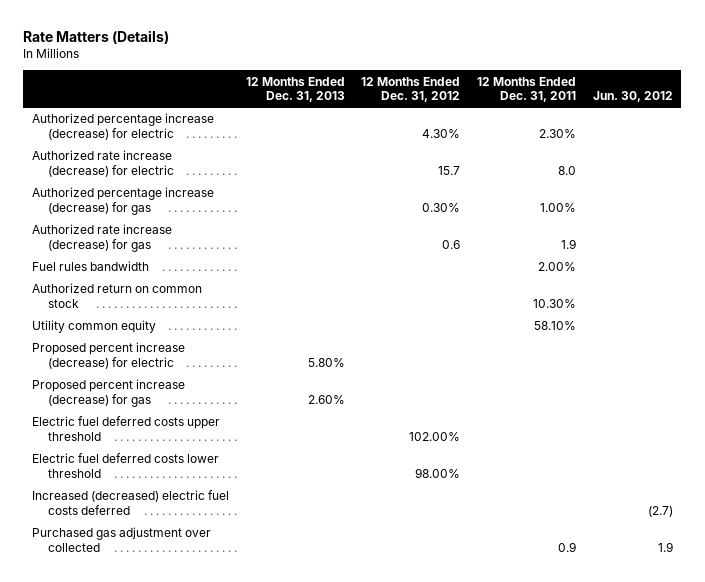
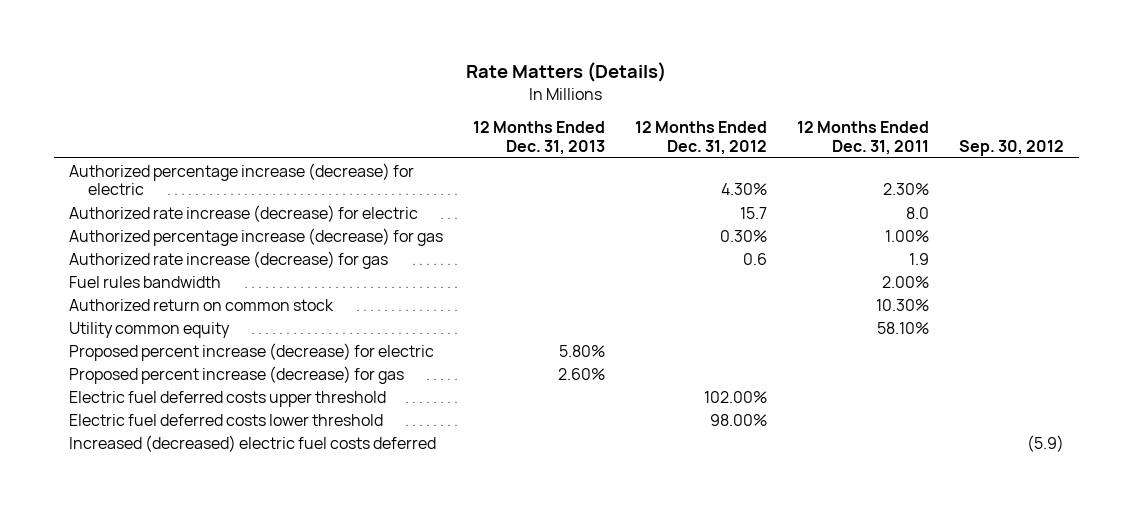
- | 12 Months Ended Dec. 31, 2013 | 12 Months Ended Dec. 31, 2012 | 12 Months Ended Dec. 31, 2011 | Jun. 30, 2012
+ | 12 Months Ended Dec. 31, 2013 | 12 Months Ended Dec. 31, 2012 | 12 Months Ended Dec. 31, 2011 | Sep. 30, 2012
- Purchased gas adjustment over collected | | | 0.9 | 1.9

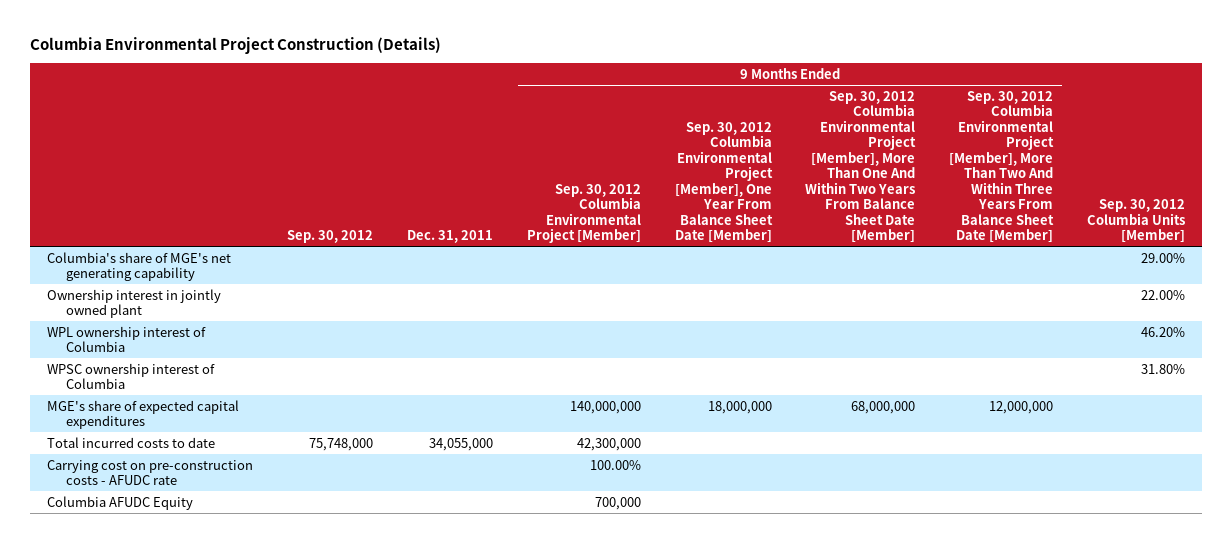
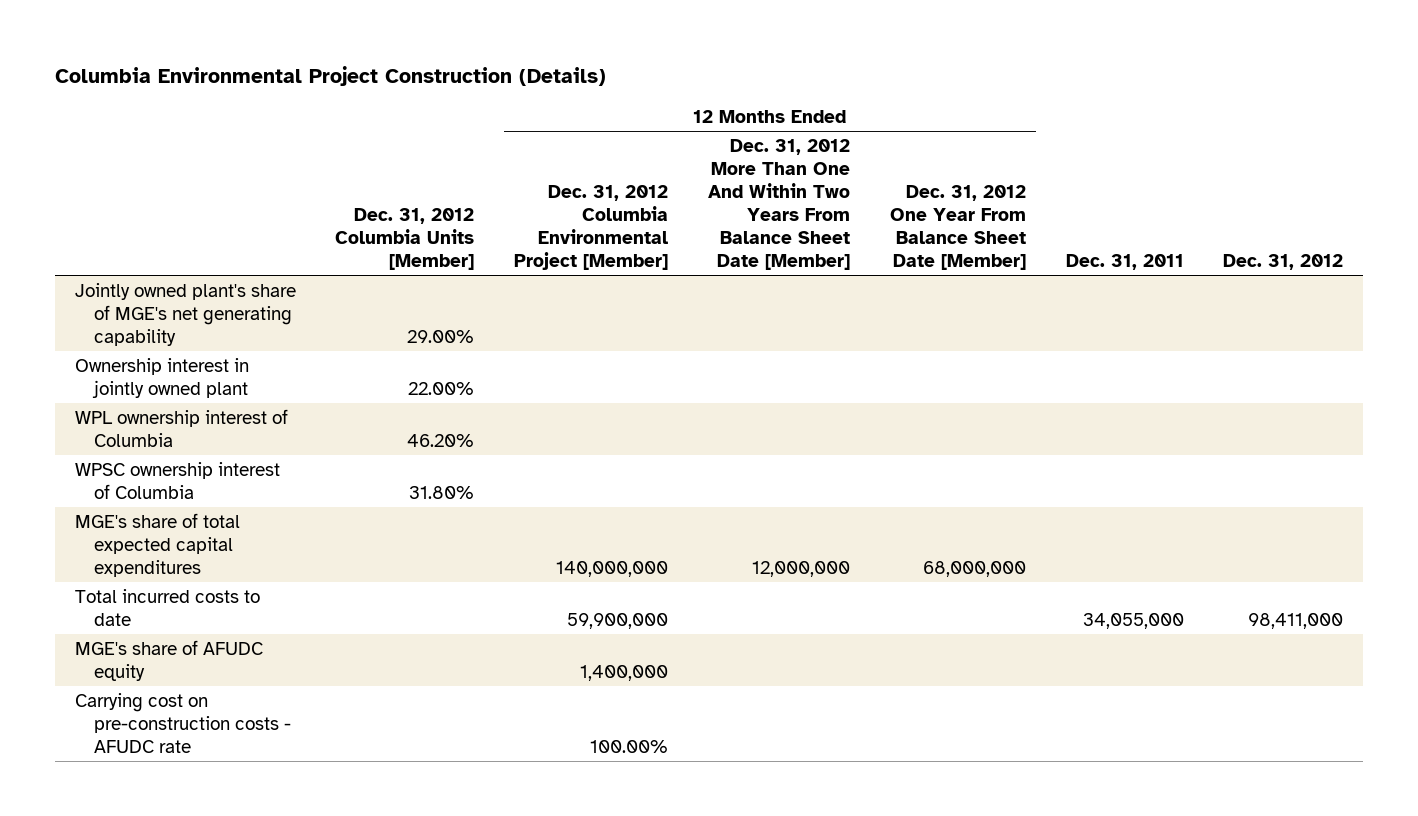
- | Sep. 30, 2012 | Dec. 31, 2011 | 9 Months Ended Sep. 30, 2012 Columbia Environmental Project [Member] | 9 Months Ended Sep. 30, 2012 Columbia Environmental Project [Member], One Year From Balance Sheet Date [Member] | 9 Months Ended Sep. 30, 2012 Columbia Environmental Project [Member], More Than One And Within Two Years From Balance Sheet Date [Member] | 9 Months Ended Sep. 30, 2012 Columbia Environmental Project [Member], More Than Two And Within Three Years From Balance Sheet Date [Member] | Sep. 30, 2012 Columbia Units [Member]
+ | Dec. 31, 2012 Columbia Units [Member] | 12 Months Ended Dec. 31, 2012 Columbia Environmental Project [Member] | 12 Months Ended Dec. 31, 2012 More Than One And Within Two Years From Balance Sheet Date [Member] | 12 Months Ended Dec. 31, 2012 One Year From Balance Sheet Date [Member] | Dec. 31, 2011 | Dec. 31, 2012
- Columbia's share of MGE's net generating capability | | | | | | | 29.00%
+ Jointly owned plant's share of MGE's net generating capability | 29.00% | | | | |
- MGE's share of expected capital expenditures | | | 140,000,000 | 18,000,000 | 68,000,000 | 12,000,000 |
+ MGE's share of total expected capital expenditures | | 140,000,000 | 12,000,000 | 68,000,000 | |
+ MGE's share of AFUDC equity | | 1,400,000 | | | |
- Columbia AFUDC Equity | | | 700,000 | | | |

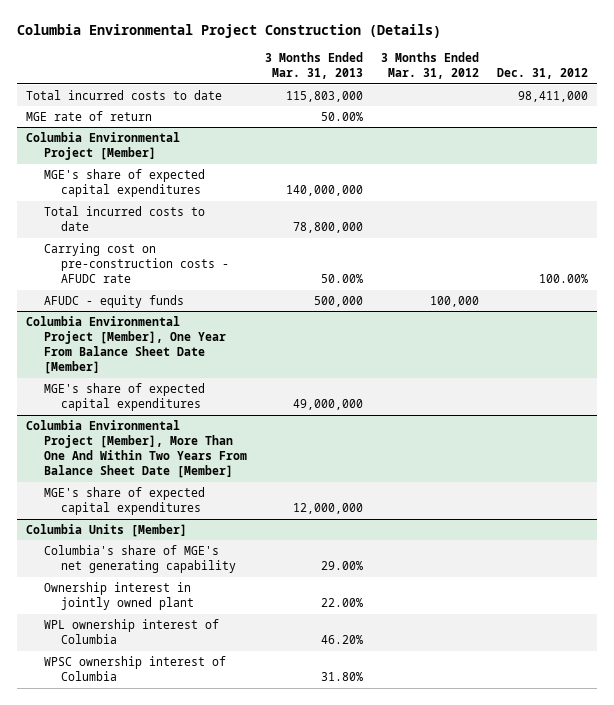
- | Dec. 31, 2012 Columbia Units [Member] | 12 Months Ended Dec. 31, 2012 Columbia Environmental Project [Member] | 12 Months Ended Dec. 31, 2012 More Than One And Within Two Years From Balance Sheet Date [Member] | 12 Months Ended Dec. 31, 2012 One Year From Balance Sheet Date [Member] | Dec. 31, 2011 | Dec. 31, 2012
+ | 3 Months Ended Mar. 31, 2013 | 3 Months Ended Mar. 31, 2012 | Dec. 31, 2012
- Jointly owned plant's share of MGE's net generating capability | 29.00% | | | | |
- Ownership interest in jointly owned plant | 22.00% | | | | |
- WPL ownership interest of Columbia | 46.20% | | | | |
- WPSC ownership interest of Columbia | 31.80% | | | | |
- MGE's share of total expected capital expenditures | | 140,000,000 | 12,000,000 | 68,000,000 | |
- MGE's share of AFUDC equity | | 1,400,000 | | | |
- Carrying cost on pre-construction costs - AFUDC rate | | 100.00% | | | |
+ MGE rate of return | 50.00% | |
+ Columbia Environmental Project [Member]
+ MGE's share of expected capital expenditures | 140,000,000 | |
+ Total incurred costs to date | 78,800,000 | |
+ Carrying cost on pre-construction costs - AFUDC rate | 50.00% | | 100.00%
+ AFUDC - equity funds | 500,000 | 100,000 |
+ Columbia Environmental Project [Member], One Year From Balance Sheet Date [Member]
+ MGE's share of expected capital expenditures | 49,000,000 | |
+ Columbia Environmental Project [Member], More Than One And Within Two Years From Balance Sheet Date [Member]
+ MGE's share of expected capital expenditures | 12,000,000 | |
+ Columbia Units [Member]
+ Columbia's share of MGE's net generating capability | 29.00% | |
+ Ownership interest in jointly owned plant | 22.00% | |
+ WPL ownership interest of Columbia | 46.20% | |
+ WPSC ownership interest of Columbia | 31.80% | |

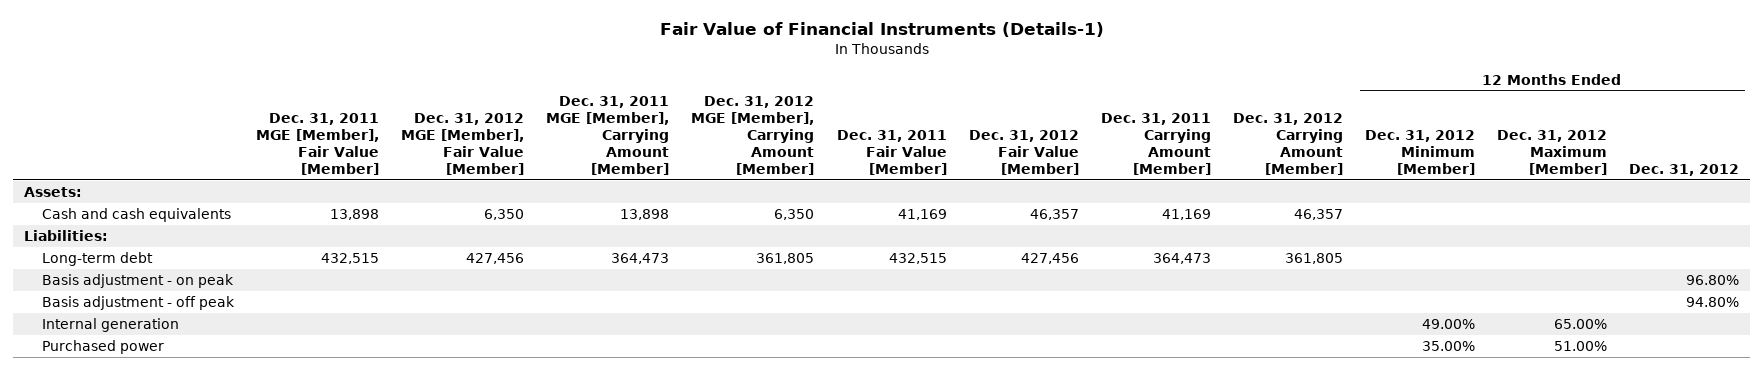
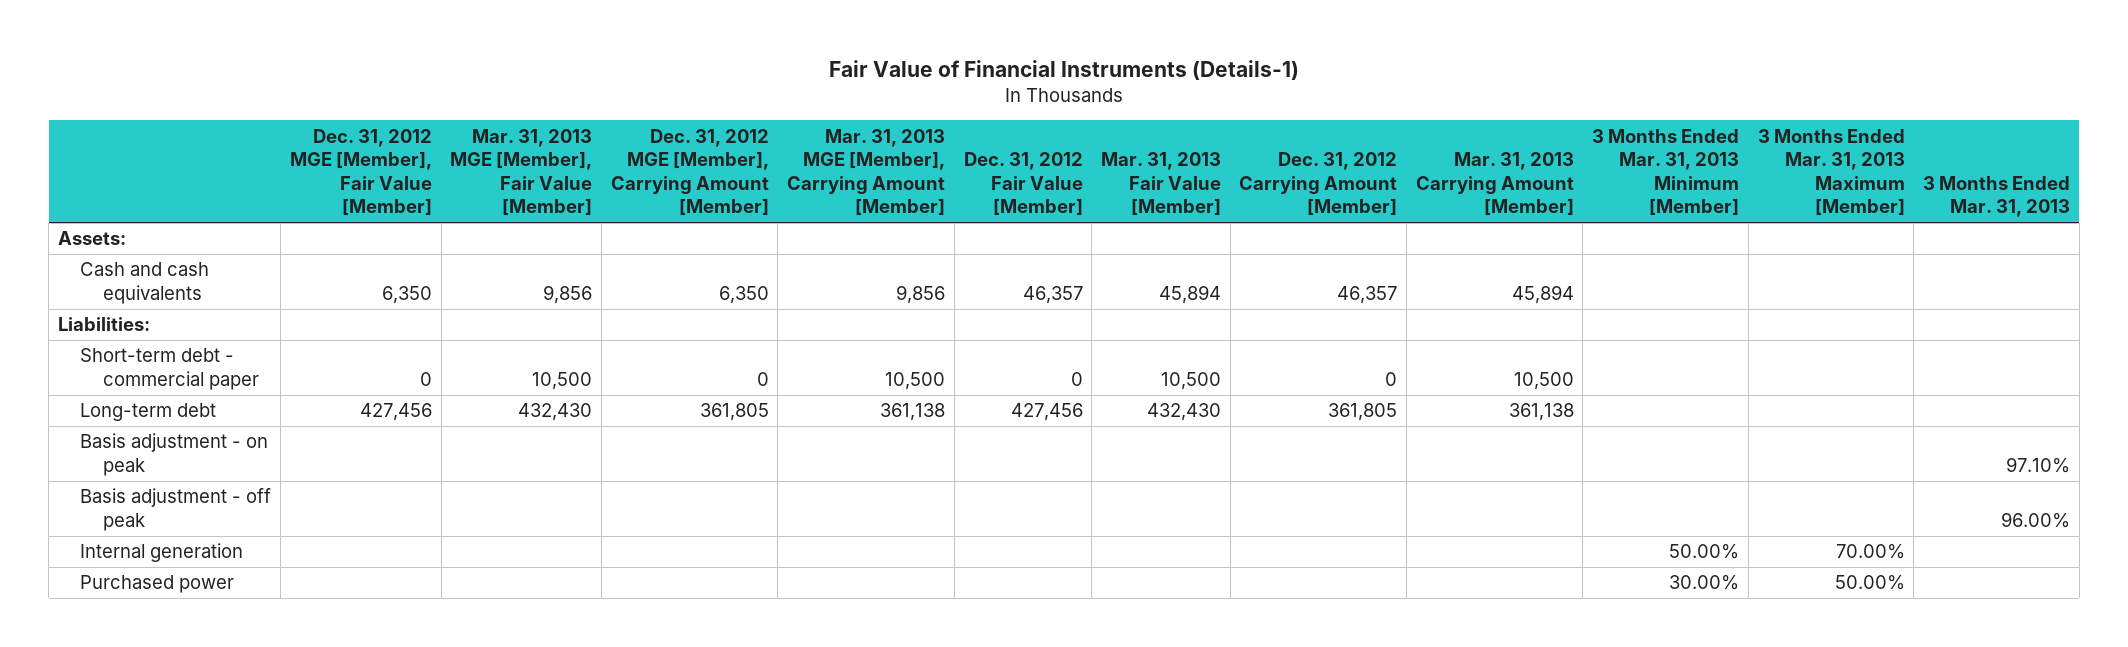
- | Dec. 31, 2011 MGE [Member], Fair Value [Member] | Dec. 31, 2012 MGE [Member], Fair Value [Member] | Dec. 31, 2011 MGE [Member], Carrying Amount [Member] | Dec. 31, 2012 MGE [Member], Carrying Amount [Member] | Dec. 31, 2011 Fair Value [Member] | Dec. 31, 2012 Fair Value [Member] | Dec. 31, 2011 Carrying Amount [Member] | Dec. 31, 2012 Carrying Amount [Member] | 12 Months Ended Dec. 31, 2012 Minimum [Member] | 12 Months Ended Dec. 31, 2012 Maximum [Member] | 12 Months Ended Dec. 31, 2012
+ | Dec. 31, 2012 MGE [Member], Fair Value [Member] | Mar. 31, 2013 MGE [Member], Fair Value [Member] | Dec. 31, 2012 MGE [Member], Carrying Amount [Member] | Mar. 31, 2013 MGE [Member], Carrying Amount [Member] | Dec. 31, 2012 Fair Value [Member] | Mar. 31, 2013 Fair Value [Member] | Dec. 31, 2012 Carrying Amount [Member] | Mar. 31, 2013 Carrying Amount [Member] | 3 Months Ended Mar. 31, 2013 Minimum [Member] | 3 Months Ended Mar. 31, 2013 Maximum [Member] | 3 Months Ended Mar. 31, 2013
+ Short-term debt - commercial paper | 0 | 10,500 | 0 | 10,500 | 0 | 10,500 | 0 | 10,500 | | |

